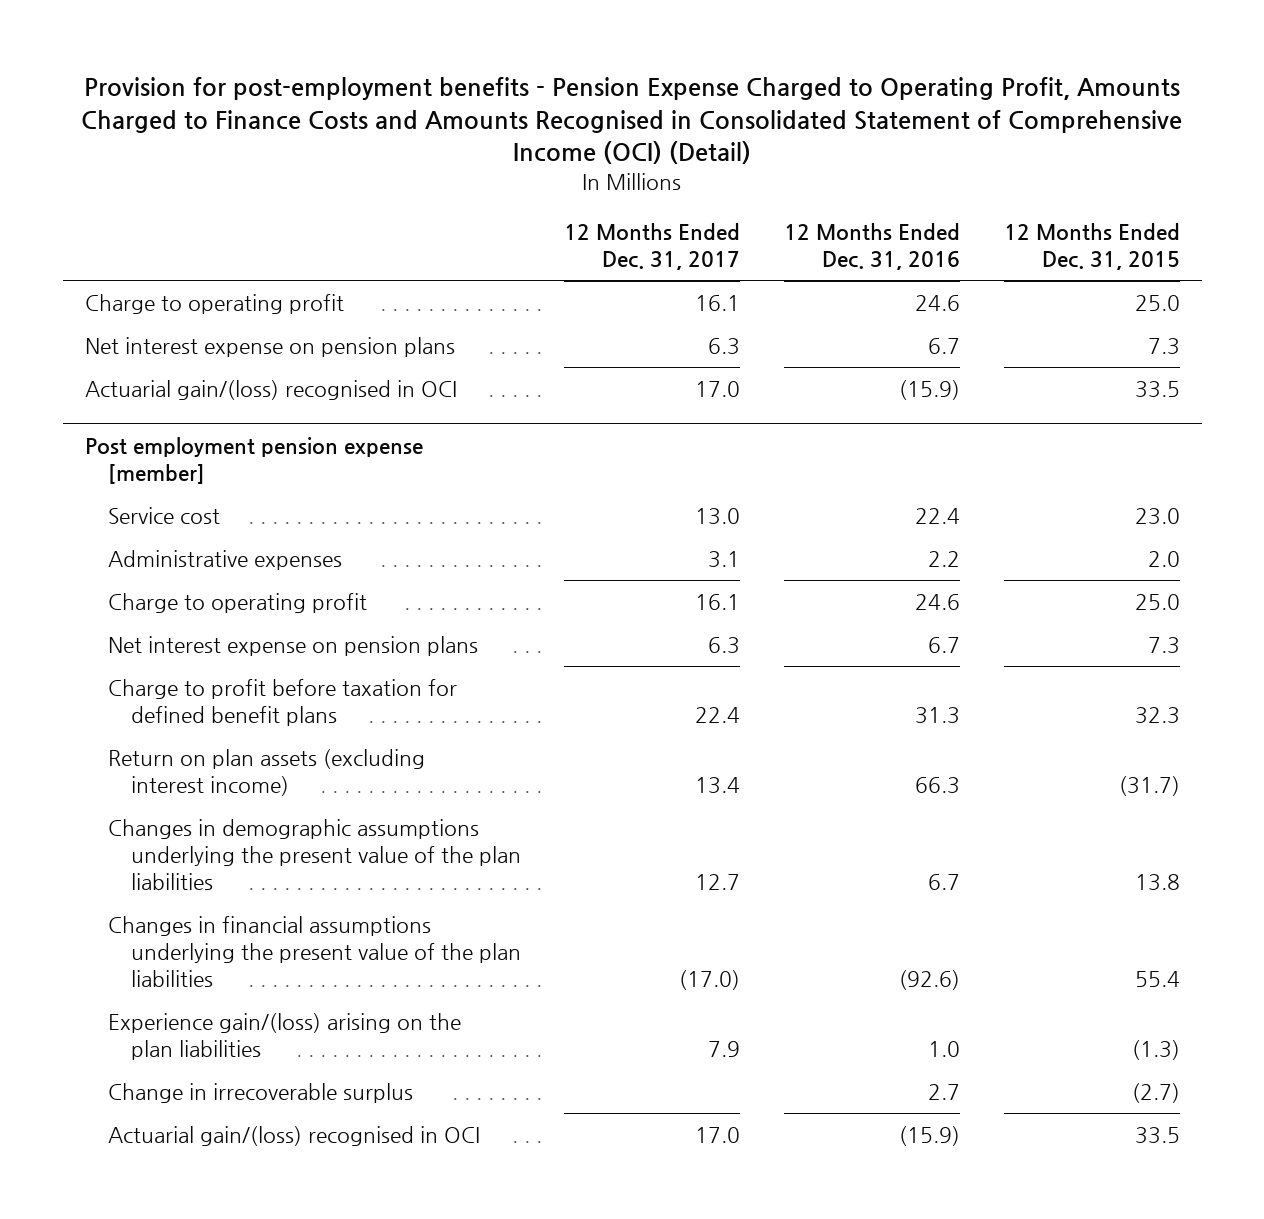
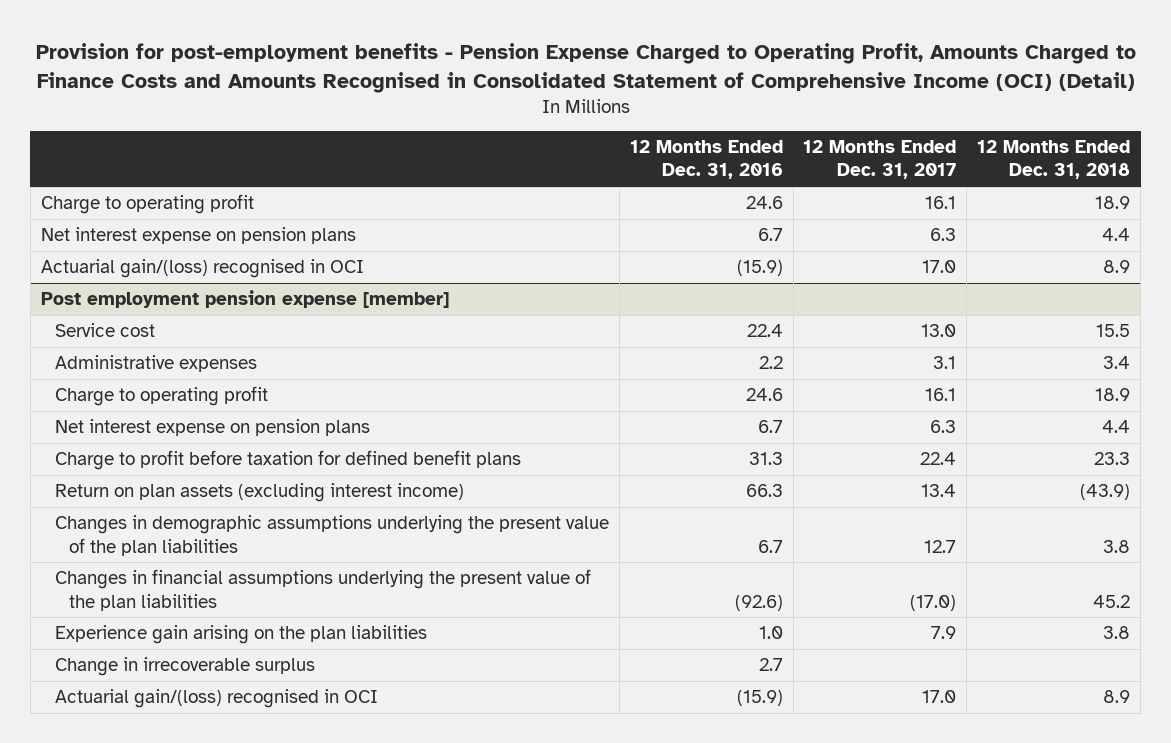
- | 12 Months Ended Dec. 31, 2017 | 12 Months Ended Dec. 31, 2016 | 12 Months Ended Dec. 31, 2015
+ | 12 Months Ended Dec. 31, 2016 | 12 Months Ended Dec. 31, 2017 | 12 Months Ended Dec. 31, 2018
@ Post employment pension expense [member]
- Experience gain/(loss) arising on the plan liabilities | 7.9 | 1.0 | (1.3)
+ Experience gain arising on the plan liabilities | 1.0 | 7.9 | 3.8

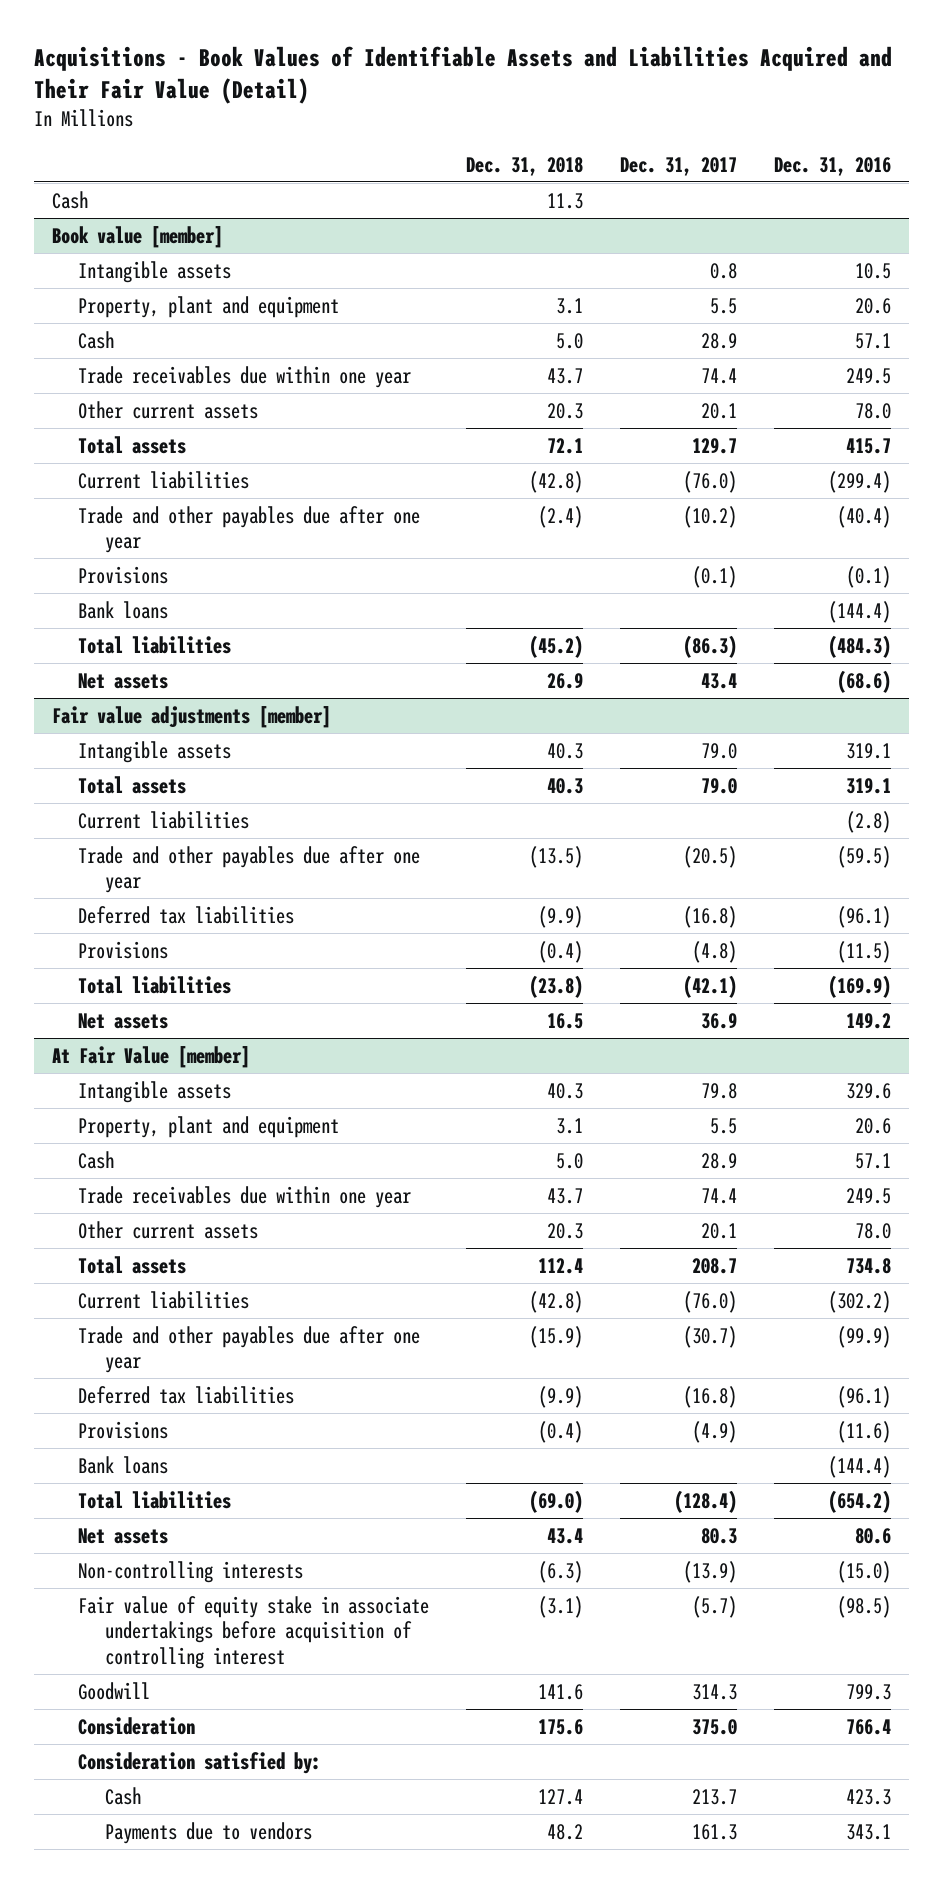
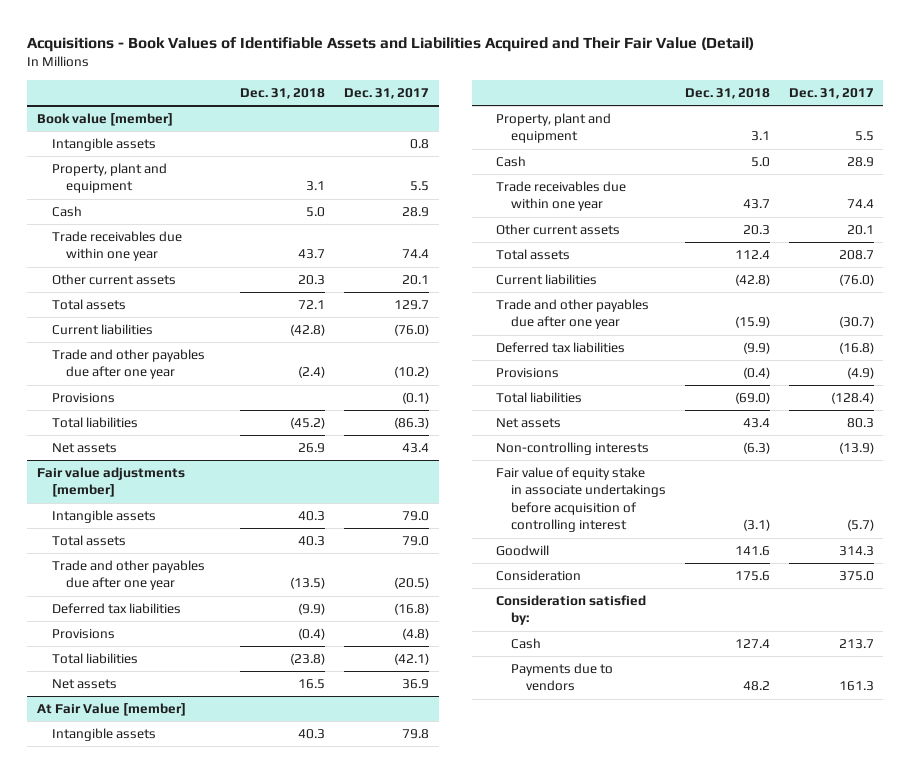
- | Dec. 31, 2018 | Dec. 31, 2017 | Dec. 31, 2016
+ | Dec. 31, 2018 | Dec. 31, 2017
- Cash | 11.3 | |
@ Book value [member]
- Bank loans | | | (144.4)
@ Fair value adjustments [member]
- Current liabilities | | | (2.8)
@ At Fair Value [member]
- Bank loans | | | (144.4)

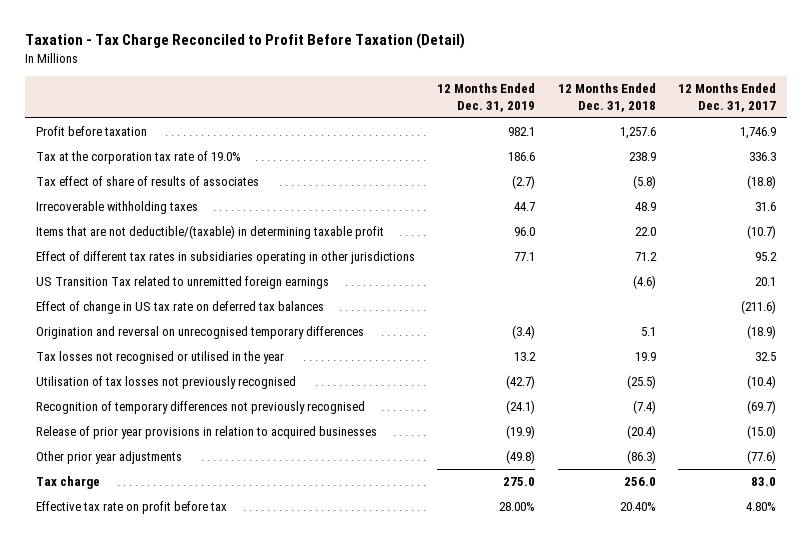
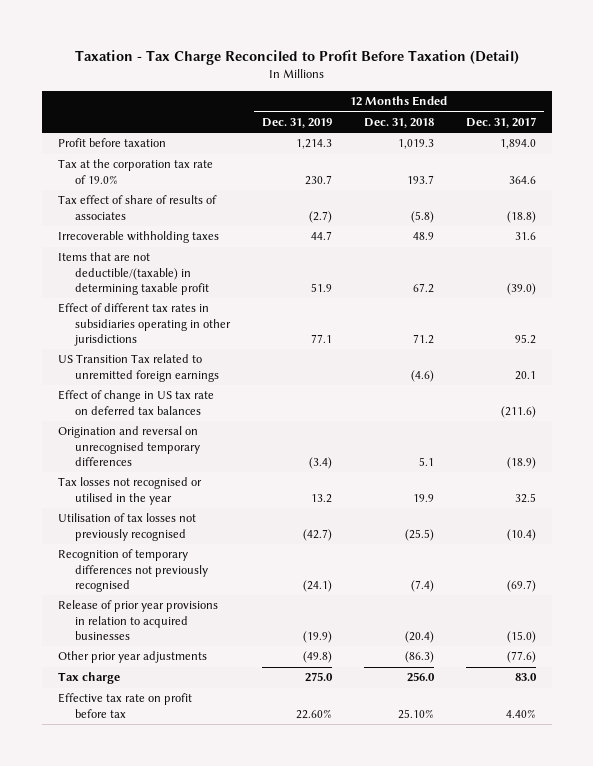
- Profit before taxation | 982.1 | 1,257.6 | 1,746.9
- Tax at the corporation tax rate of 19.0% | 186.6 | 238.9 | 336.3
+ Profit before taxation | 1,214.3 | 1,019.3 | 1,894.0
+ Tax at the corporation tax rate of 19.0% | 230.7 | 193.7 | 364.6
- Items that are not deductible/(taxable) in determining taxable profit | 96.0 | 22.0 | (10.7)
+ Items that are not deductible/(taxable) in determining taxable profit | 51.9 | 67.2 | (39.0)
- Effective tax rate on profit before tax | 28.00% | 20.40% | 4.80%
+ Effective tax rate on profit before tax | 22.60% | 25.10% | 4.40%

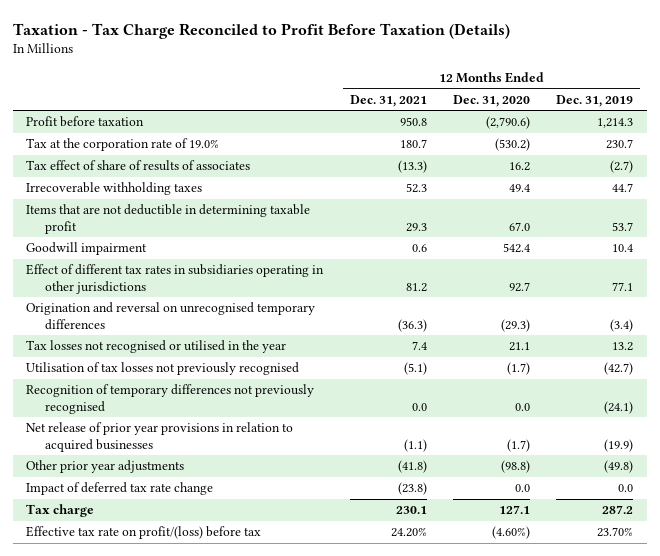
- Taxation - Tax Charge Reconciled to Profit Before Taxation (Detail)
+ Taxation - Tax Charge Reconciled to Profit Before Taxation (Details)
- | 12 Months Ended Dec. 31, 2019 | 12 Months Ended Dec. 31, 2018 | 12 Months Ended Dec. 31, 2017
+ | 12 Months Ended Dec. 31, 2021 | 12 Months Ended Dec. 31, 2020 | 12 Months Ended Dec. 31, 2019
- Tax at the corporation tax rate of 19.0% | 230.7 | 193.7 | 364.6
+ Tax at the corporation rate of 19.0% | 180.7 | (530.2) | 230.7
- Items that are not deductible/(taxable) in determining taxable profit | 51.9 | 67.2 | (39.0)
+ Items that are not deductible in determining taxable profit | 29.3 | 67.0 | 53.7
+ Goodwill impairment | 0.6 | 542.4 | 10.4
- US Transition Tax related to unremitted foreign earnings | | (4.6) | 20.1
- Effect of change in US tax rate on deferred tax balances | | | (211.6)
- Release of prior year provisions in relation to acquired businesses | (19.9) | (20.4) | (15.0)
+ Net release of prior year provisions in relation to acquired businesses | (1.1) | (1.7) | (19.9)
- Tax charge | 275.0 | 256.0 | 83.0
- Effective tax rate on profit before tax | 22.60% | 25.10% | 4.40%
+ Impact of deferred tax rate change | (23.8) | 0.0 | 0.0
+ Tax charge | 230.1 | 127.1 | 287.2
+ Effective tax rate on profit/(loss) before tax | 24.20% | (4.60%) | 23.70%

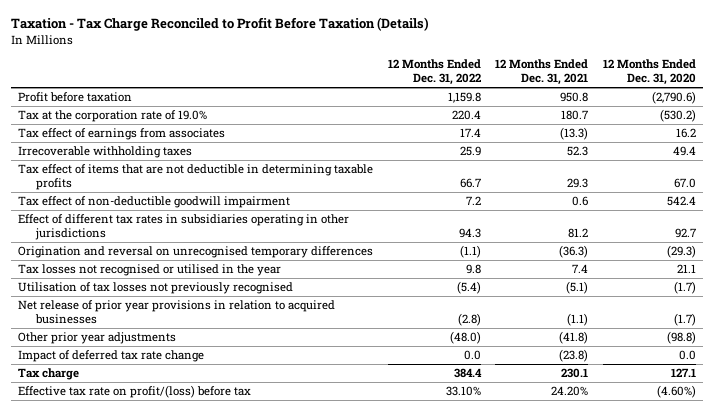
- | 12 Months Ended Dec. 31, 2021 | 12 Months Ended Dec. 31, 2020 | 12 Months Ended Dec. 31, 2019
+ | 12 Months Ended Dec. 31, 2022 | 12 Months Ended Dec. 31, 2021 | 12 Months Ended Dec. 31, 2020
- Tax effect of share of results of associates | (13.3) | 16.2 | (2.7)
+ Tax effect of earnings from associates | 17.4 | (13.3) | 16.2
- Items that are not deductible in determining taxable profit | 29.3 | 67.0 | 53.7
- Goodwill impairment | 0.6 | 542.4 | 10.4
+ Tax effect of items that are not deductible in determining taxable profits | 66.7 | 29.3 | 67.0
+ Tax effect of non-deductible goodwill impairment | 7.2 | 0.6 | 542.4
- Recognition of temporary differences not previously recognised | 0.0 | 0.0 | (24.1)

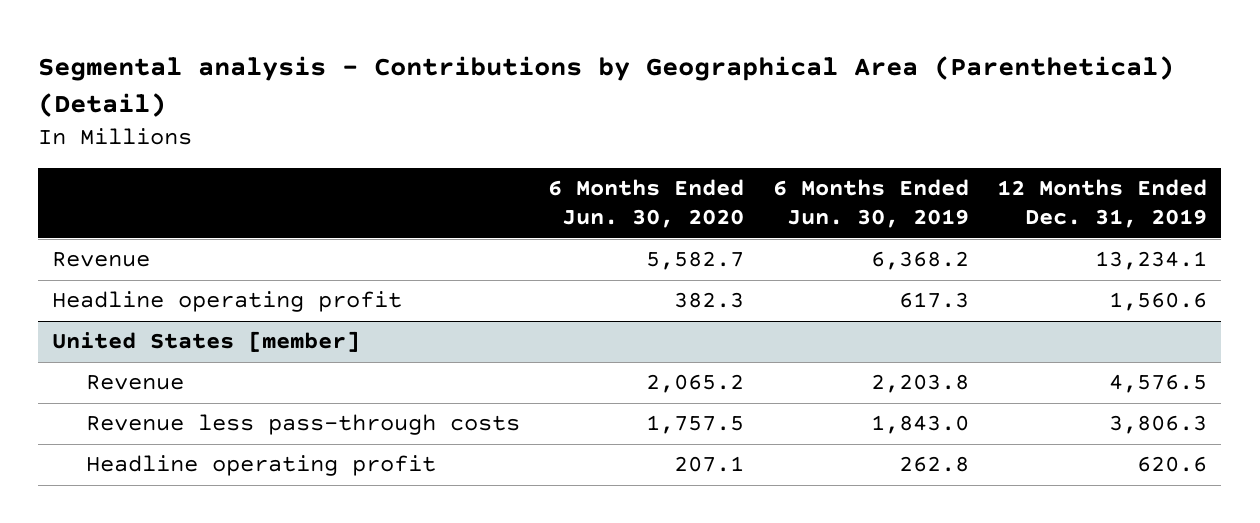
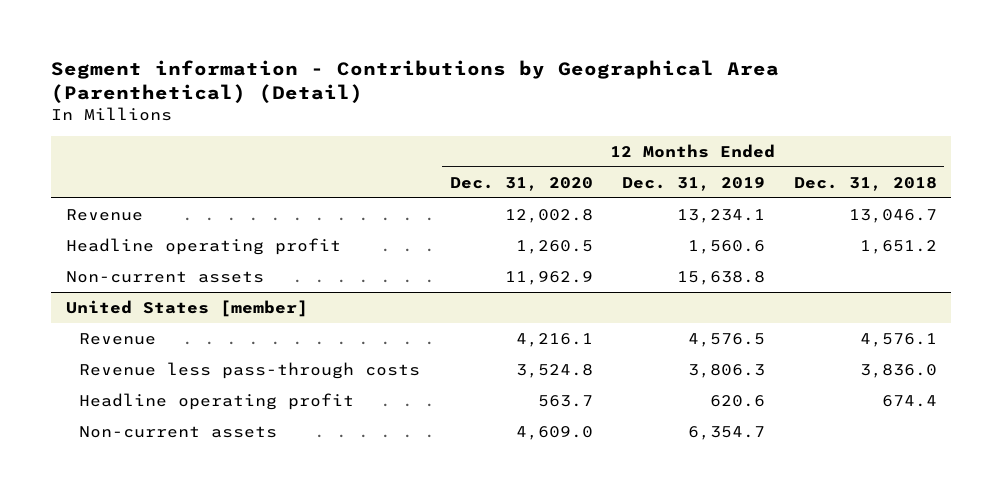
- Segmental analysis - Contributions by Geographical Area (Parenthetical) (Detail)
+ Segment information - Contributions by Geographical Area (Parenthetical) (Detail)
- | 6 Months Ended Jun. 30, 2020 | 6 Months Ended Jun. 30, 2019 | 12 Months Ended Dec. 31, 2019
+ | 12 Months Ended Dec. 31, 2020 | 12 Months Ended Dec. 31, 2019 | 12 Months Ended Dec. 31, 2018
+ Non-current assets | 11,962.9 | 15,638.8 |
@ United States [member]
+ Non-current assets | 4,609.0 | 6,354.7 |

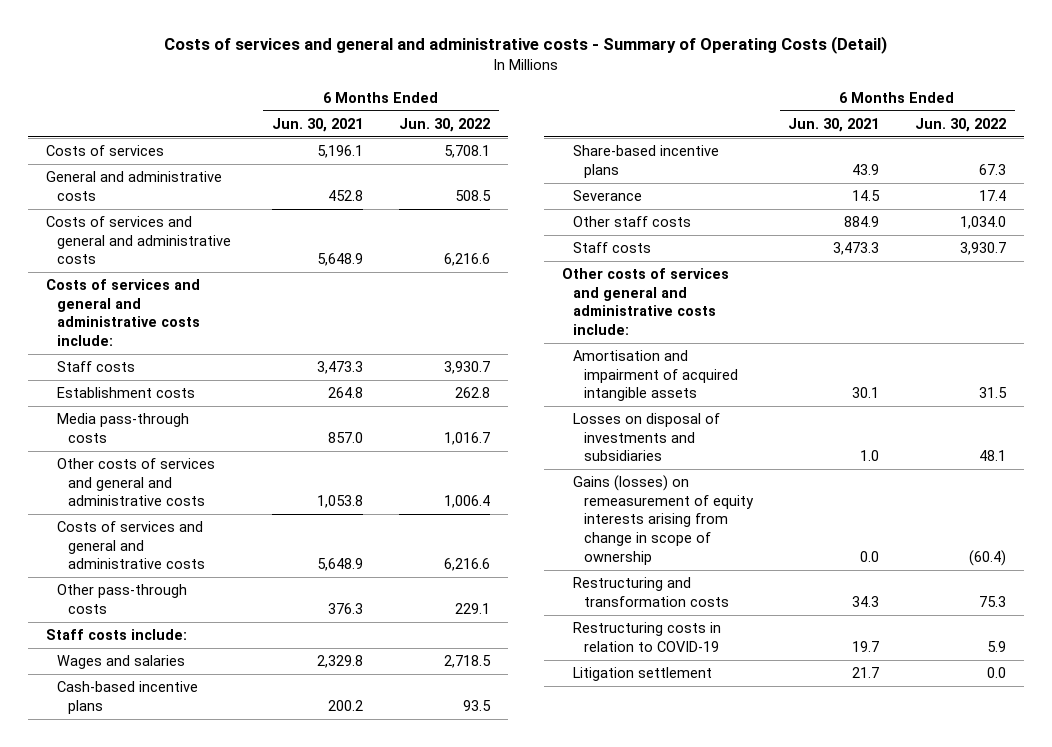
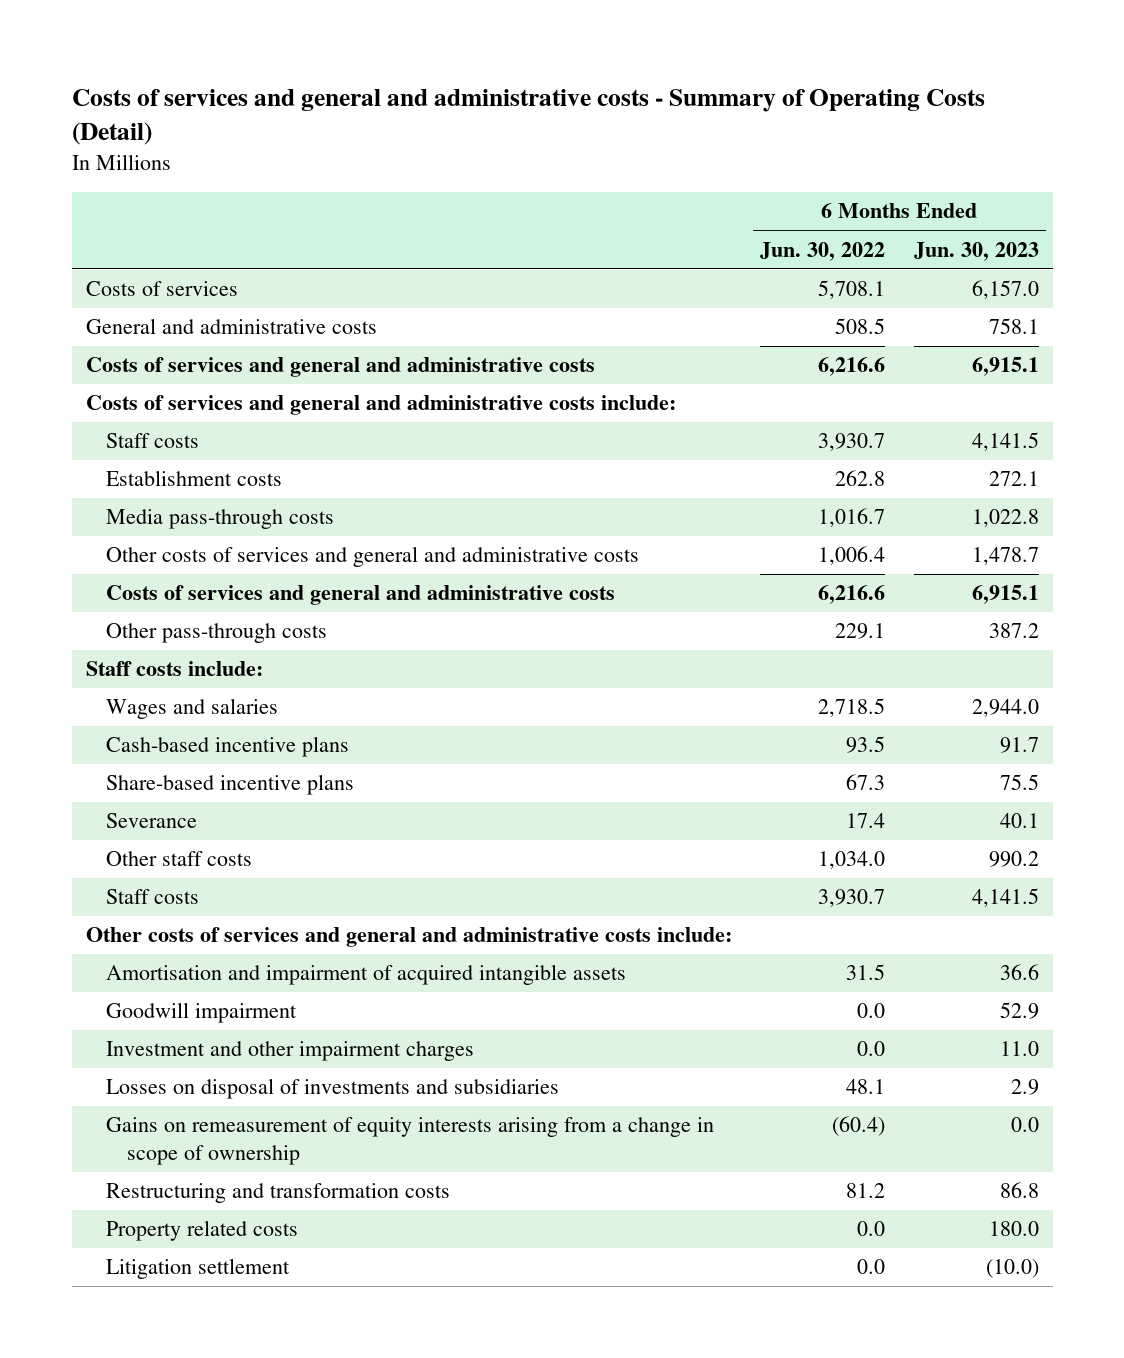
- | 6 Months Ended Jun. 30, 2021 | 6 Months Ended Jun. 30, 2022
+ | 6 Months Ended Jun. 30, 2022 | 6 Months Ended Jun. 30, 2023
+ Goodwill impairment | 0.0 | 52.9
+ Investment and other impairment charges | 0.0 | 11.0
- Gains (losses) on remeasurement of equity interests arising from change in scope of ownership | 0.0 | (60.4)
- Restructuring and transformation costs | 34.3 | 75.3
- Restructuring costs in relation to COVID-19 | 19.7 | 5.9
+ Gains on remeasurement of equity interests arising from a change in scope of ownership | (60.4) | 0.0
+ Restructuring and transformation costs | 81.2 | 86.8
+ Property related costs | 0.0 | 180.0

